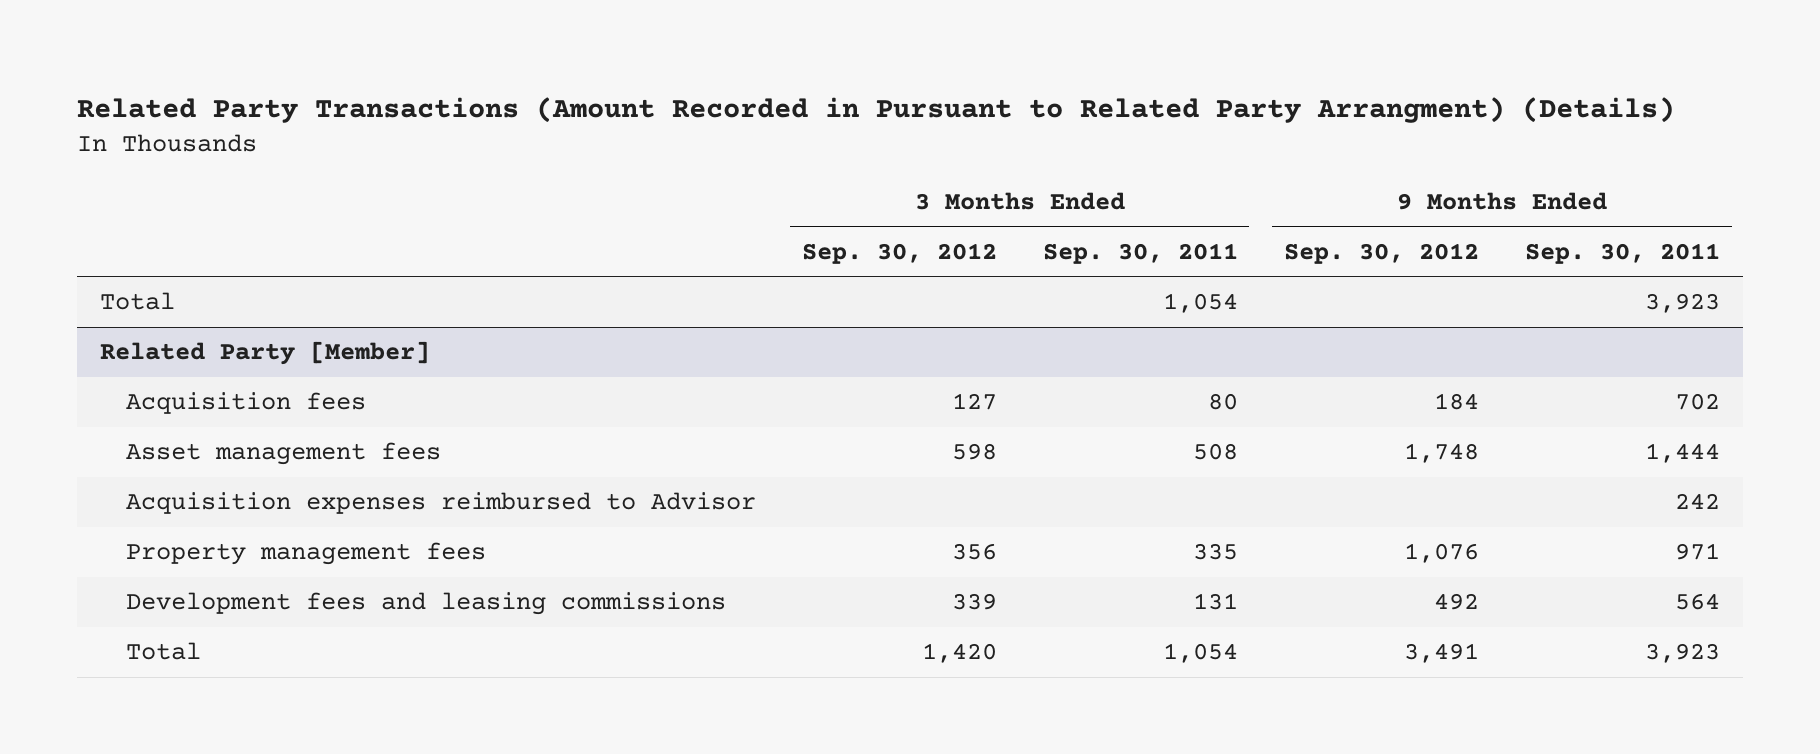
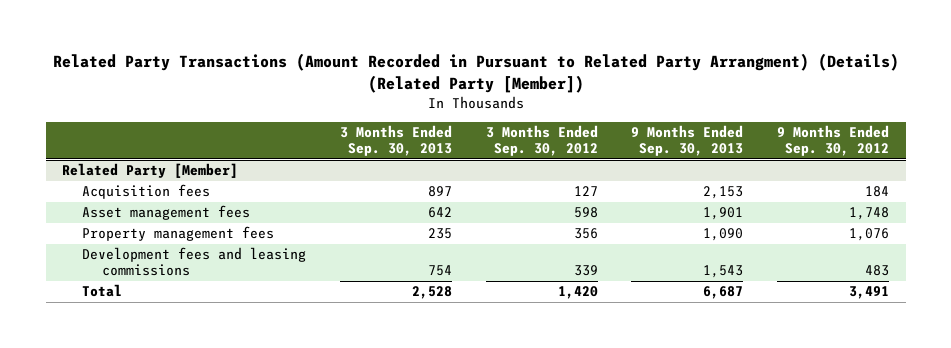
- Related Party Transactions (Amount Recorded in Pursuant to Related Party Arrangment) (Details)
+ Related Party Transactions (Amount Recorded in Pursuant to Related Party Arrangment) (Details) (Related Party [Member])
- | 3 Months Ended Sep. 30, 2012 | 3 Months Ended Sep. 30, 2011 | 9 Months Ended Sep. 30, 2012 | 9 Months Ended Sep. 30, 2011
+ | 3 Months Ended Sep. 30, 2013 | 3 Months Ended Sep. 30, 2012 | 9 Months Ended Sep. 30, 2013 | 9 Months Ended Sep. 30, 2012
- Total | | 1,054 | | 3,923
@ Related Party [Member]
- Acquisition expenses reimbursed to Advisor | | | | 242
- Development fees and leasing commissions | 339 | 131 | 492 | 564
+ Development fees and leasing commissions | 754 | 339 | 1,543 | 483

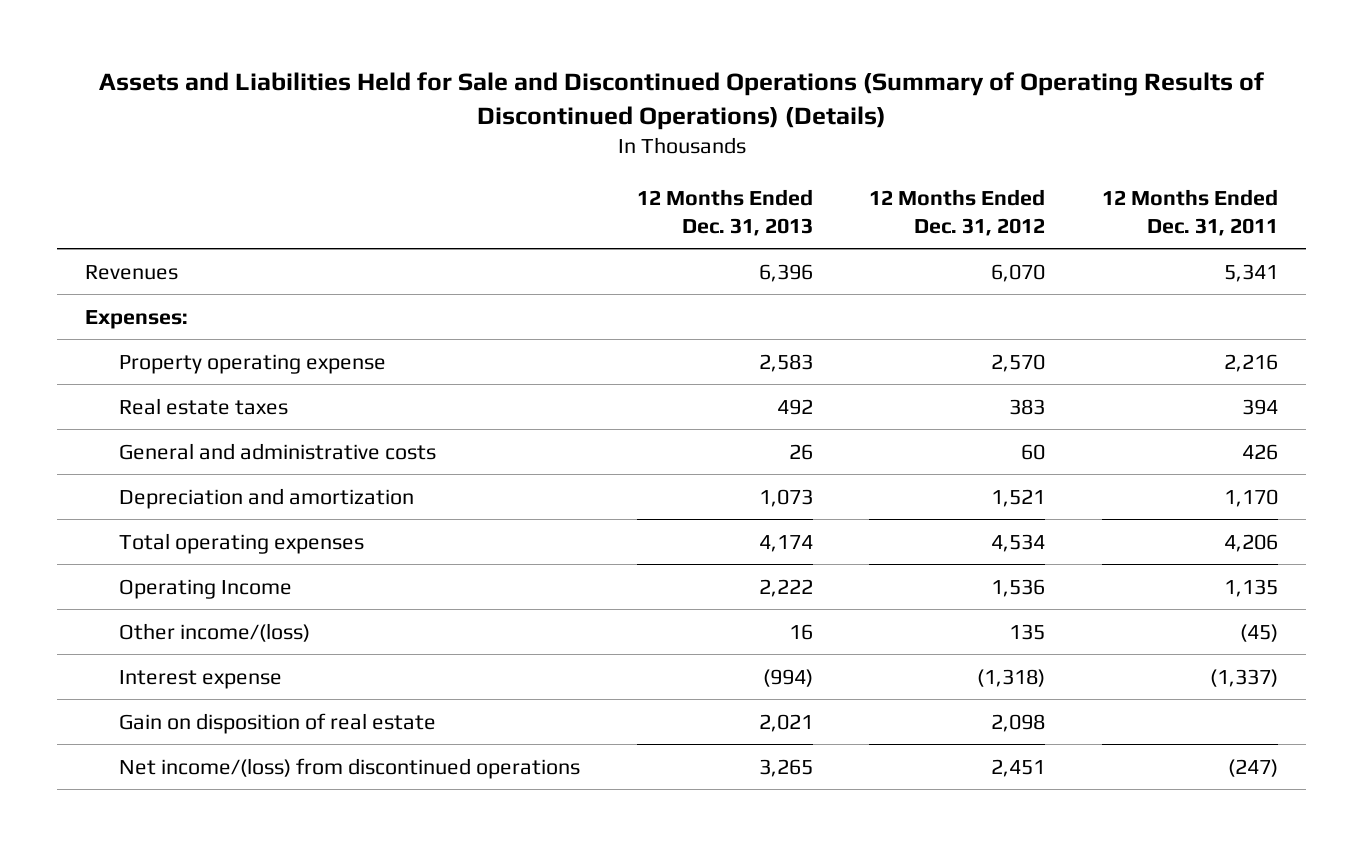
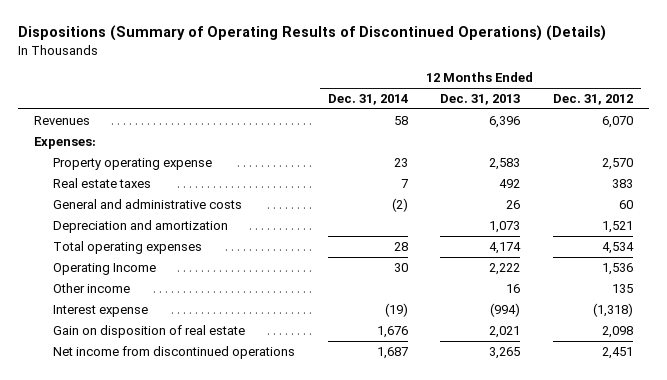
- Assets and Liabilities Held for Sale and Discontinued Operations (Summary of Operating Results of Discontinued Operations) (Details)
+ Dispositions (Summary of Operating Results of Discontinued Operations) (Details)
- | 12 Months Ended Dec. 31, 2013 | 12 Months Ended Dec. 31, 2012 | 12 Months Ended Dec. 31, 2011
+ | 12 Months Ended Dec. 31, 2014 | 12 Months Ended Dec. 31, 2013 | 12 Months Ended Dec. 31, 2012
- Other income/(loss) | 16 | 135 | (45)
+ Other income | | 16 | 135
- Net income/(loss) from discontinued operations | 3,265 | 2,451 | (247)
+ Net income from discontinued operations | 1,687 | 3,265 | 2,451

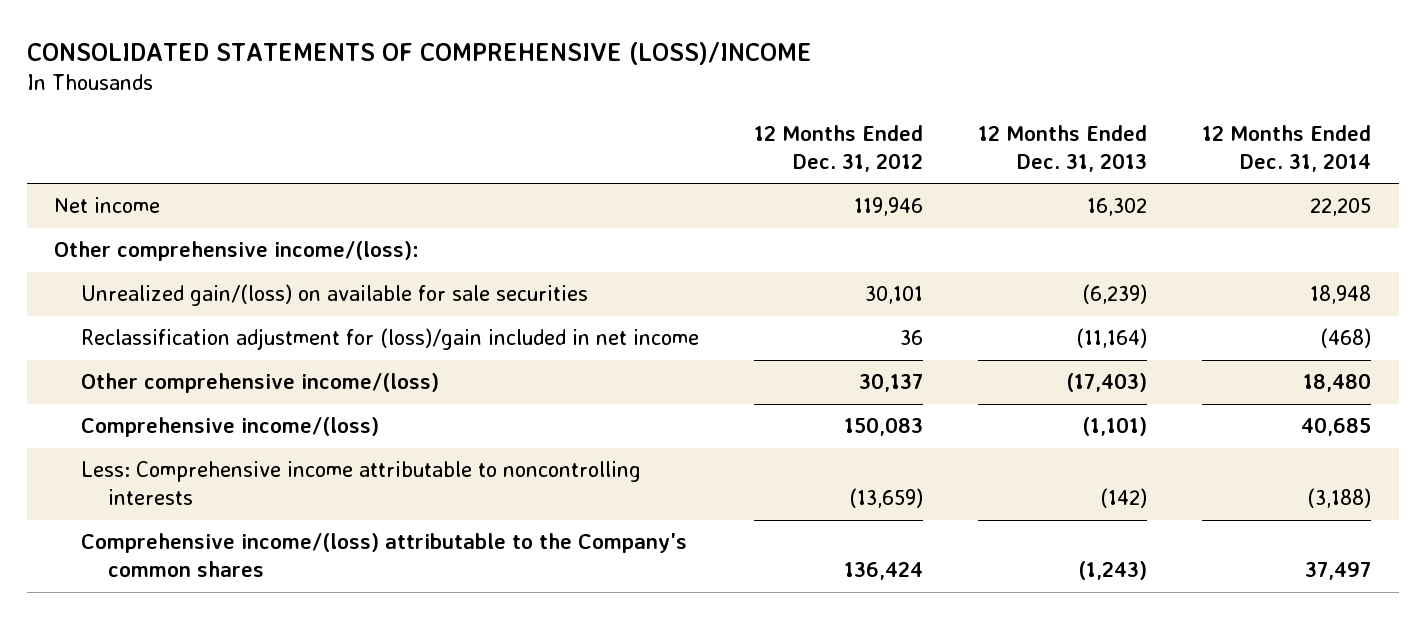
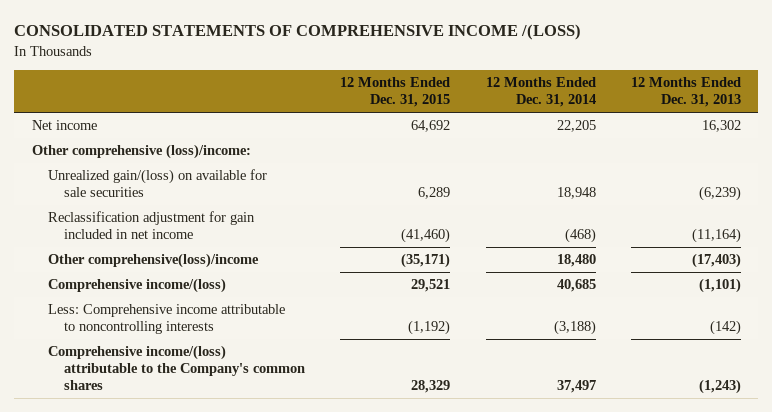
- CONSOLIDATED STATEMENTS OF COMPREHENSIVE (LOSS)/INCOME
+ CONSOLIDATED STATEMENTS OF COMPREHENSIVE INCOME /(LOSS)
- | 12 Months Ended Dec. 31, 2012 | 12 Months Ended Dec. 31, 2013 | 12 Months Ended Dec. 31, 2014
+ | 12 Months Ended Dec. 31, 2015 | 12 Months Ended Dec. 31, 2014 | 12 Months Ended Dec. 31, 2013
- Other comprehensive income/(loss):
+ Other comprehensive (loss)/income:
- Reclassification adjustment for (loss)/gain included in net income | 36 | (11,164) | (468)
- Other comprehensive income/(loss) | 30,137 | (17,403) | 18,480
+ Reclassification adjustment for gain included in net income | (41,460) | (468) | (11,164)
+ Other comprehensive(loss)/income | (35,171) | 18,480 | (17,403)

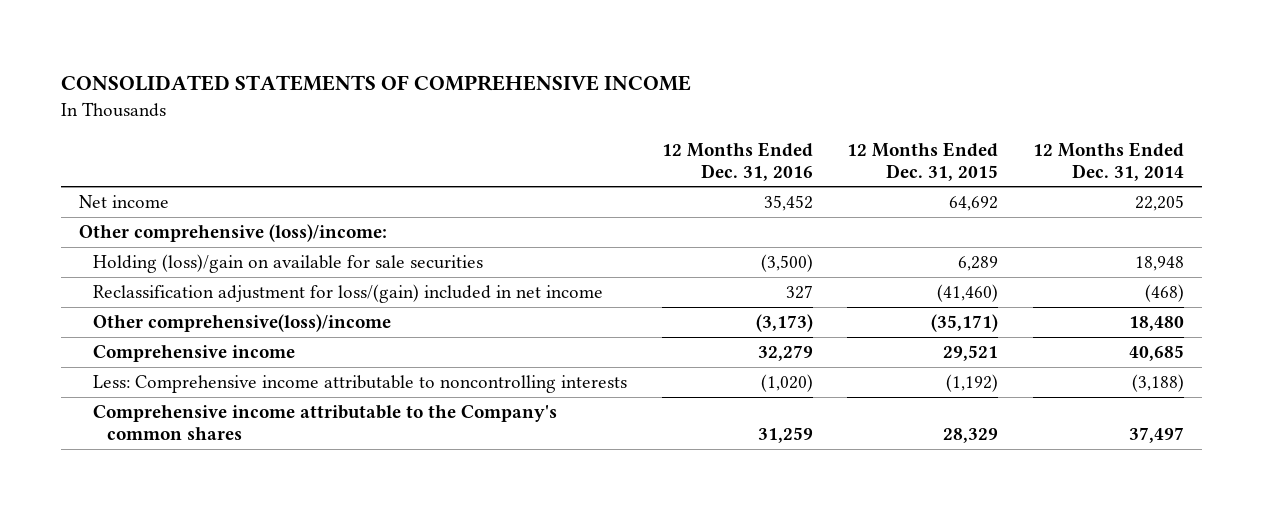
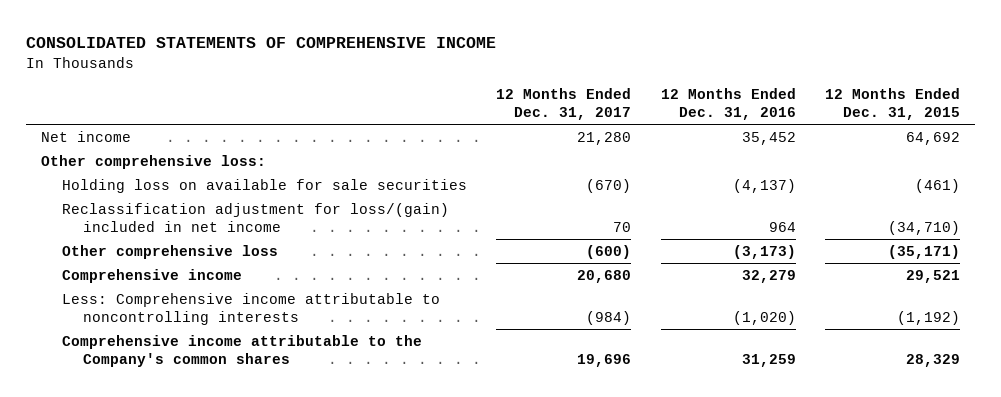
- | 12 Months Ended Dec. 31, 2016 | 12 Months Ended Dec. 31, 2015 | 12 Months Ended Dec. 31, 2014
+ | 12 Months Ended Dec. 31, 2017 | 12 Months Ended Dec. 31, 2016 | 12 Months Ended Dec. 31, 2015
- Other comprehensive (loss)/income:
- Holding (loss)/gain on available for sale securities | (3,500) | 6,289 | 18,948
- Reclassification adjustment for loss/(gain) included in net income | 327 | (41,460) | (468)
- Other comprehensive(loss)/income | (3,173) | (35,171) | 18,480
+ Other comprehensive loss:
+ Holding loss on available for sale securities | (670) | (4,137) | (461)
+ Reclassification adjustment for loss/(gain) included in net income | 70 | 964 | (34,710)
+ Other comprehensive loss | (600) | (3,173) | (35,171)

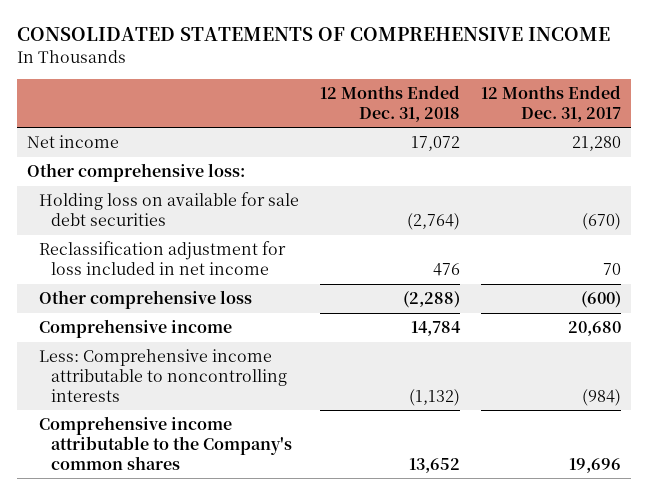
- | 12 Months Ended Dec. 31, 2017 | 12 Months Ended Dec. 31, 2016 | 12 Months Ended Dec. 31, 2015
+ | 12 Months Ended Dec. 31, 2018 | 12 Months Ended Dec. 31, 2017
- Holding loss on available for sale securities | (670) | (4,137) | (461)
- Reclassification adjustment for loss/(gain) included in net income | 70 | 964 | (34,710)
+ Holding loss on available for sale debt securities | (2,764) | (670)
+ Reclassification adjustment for loss included in net income | 476 | 70

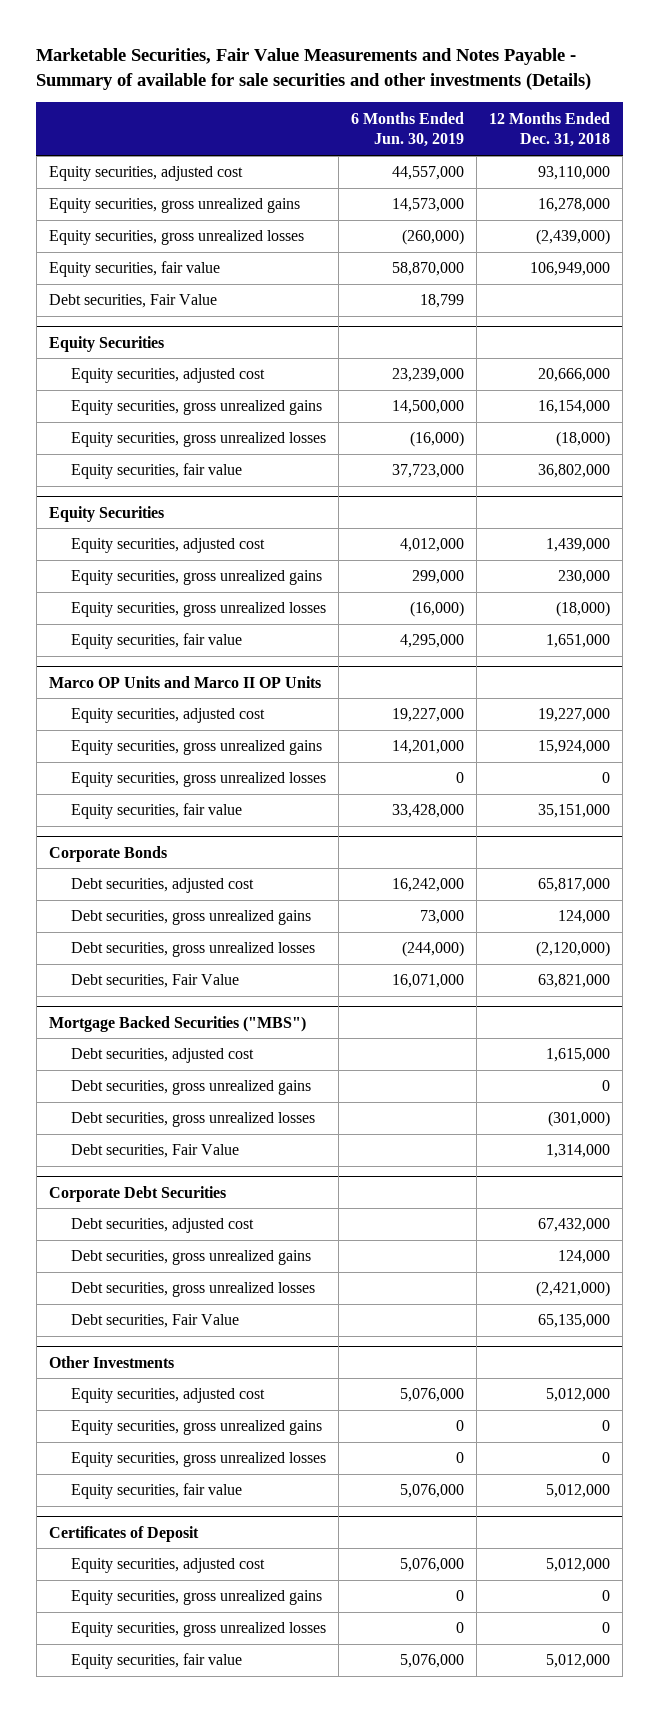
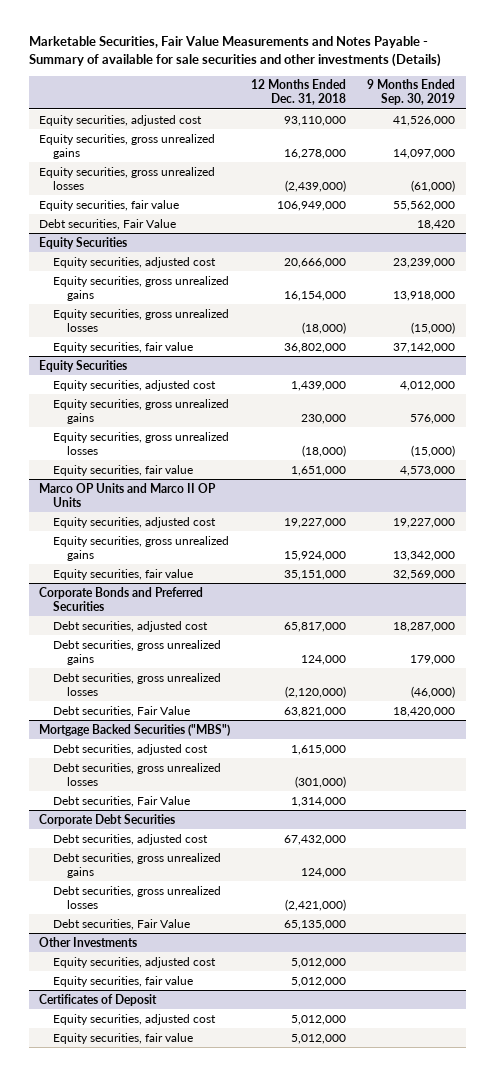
- | 6 Months Ended Jun. 30, 2019 | 12 Months Ended Dec. 31, 2018
+ | 12 Months Ended Dec. 31, 2018 | 9 Months Ended Sep. 30, 2019
@ Marco OP Units and Marco II OP Units
- Equity securities, gross unrealized losses | 0 | 0
- Corporate Bonds
+ Corporate Bonds and Preferred Securities
@ Mortgage Backed Securities ("MBS")
- Debt securities, gross unrealized gains | | 0
@ Other Investments
- Equity securities, gross unrealized gains | 0 | 0
- Equity securities, gross unrealized losses | 0 | 0
@ Certificates of Deposit
- Equity securities, gross unrealized gains | 0 | 0
- Equity securities, gross unrealized losses | 0 | 0

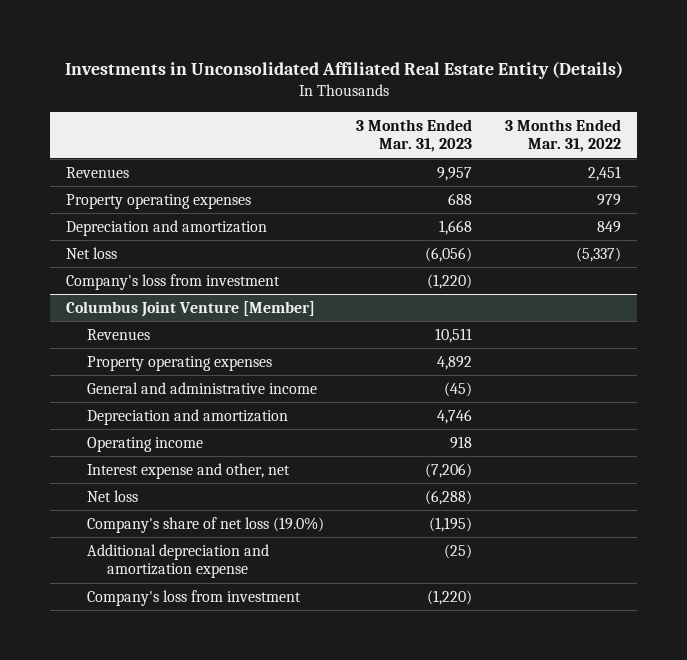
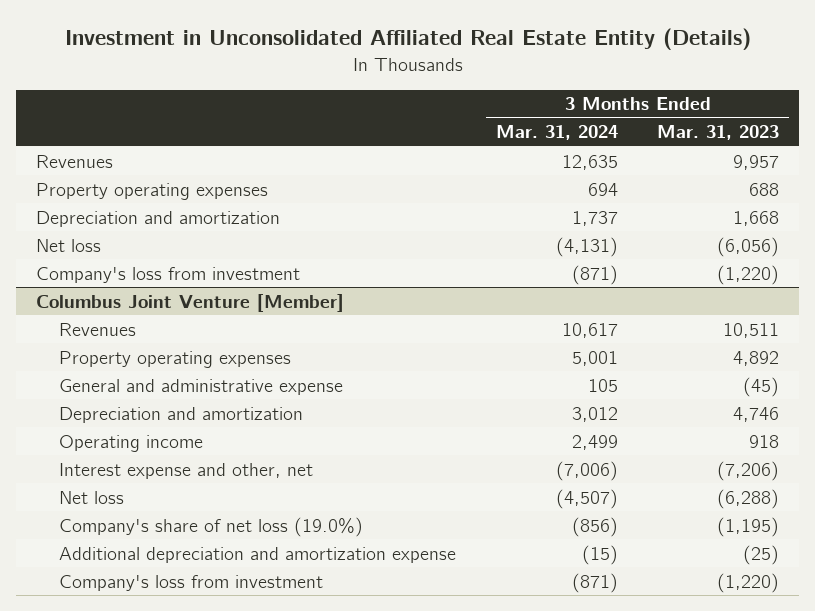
- Investments in Unconsolidated Affiliated Real Estate Entity (Details)
+ Investment in Unconsolidated Affiliated Real Estate Entity (Details)
- | 3 Months Ended Mar. 31, 2023 | 3 Months Ended Mar. 31, 2022
+ | 3 Months Ended Mar. 31, 2024 | 3 Months Ended Mar. 31, 2023
@ Columbus Joint Venture [Member]
- General and administrative income | (45) |
+ General and administrative expense | 105 | (45)

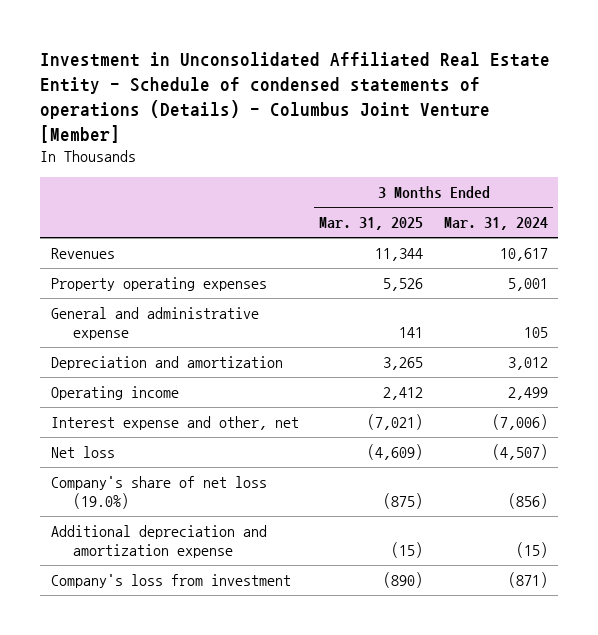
- Investment in Unconsolidated Affiliated Real Estate Entity (Details)
+ Investment in Unconsolidated Affiliated Real Estate Entity - Schedule of condensed statements of operations (Details) - Columbus Joint Venture [Member]
- | 3 Months Ended Mar. 31, 2024 | 3 Months Ended Mar. 31, 2023
+ | 3 Months Ended Mar. 31, 2025 | 3 Months Ended Mar. 31, 2024
- Revenues | 12,635 | 9,957
- Property operating expenses | 694 | 688
- Depreciation and amortization | 1,737 | 1,668
- Net loss | (4,131) | (6,056)
- Company's loss from investment | (871) | (1,220)
- Columbus Joint Venture [Member]

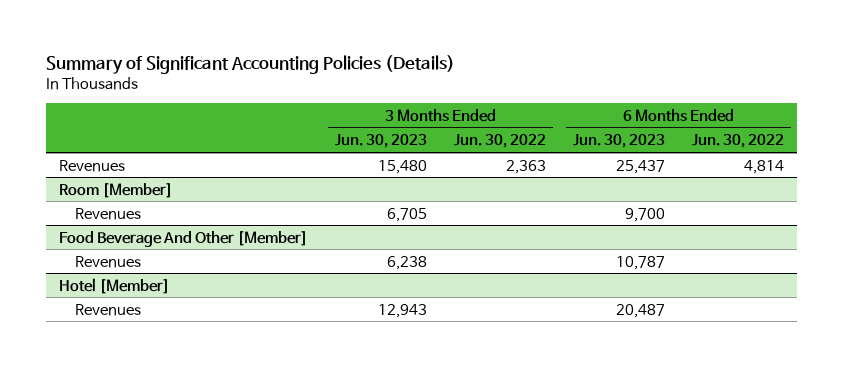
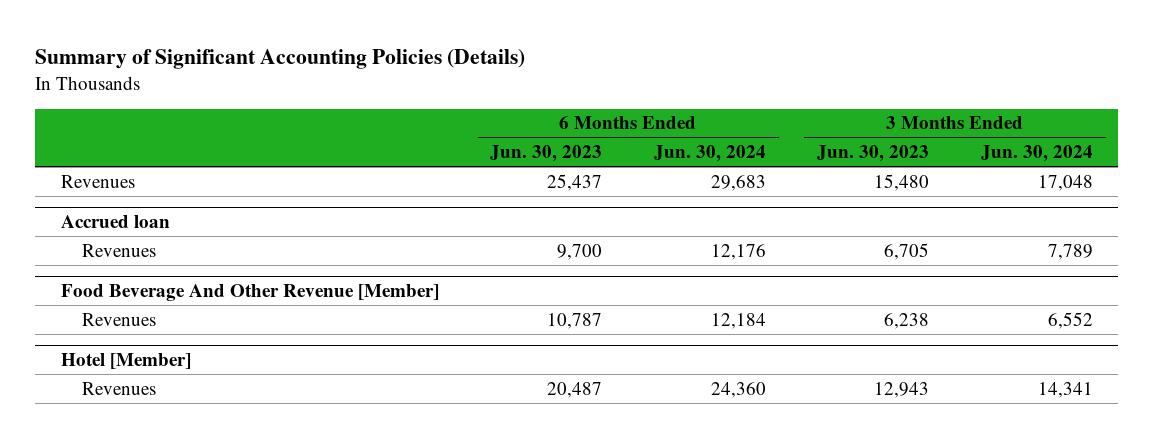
- | 3 Months Ended Jun. 30, 2023 | 3 Months Ended Jun. 30, 2022 | 6 Months Ended Jun. 30, 2023 | 6 Months Ended Jun. 30, 2022
+ | 6 Months Ended Jun. 30, 2023 | 6 Months Ended Jun. 30, 2024 | 3 Months Ended Jun. 30, 2023 | 3 Months Ended Jun. 30, 2024
- Room [Member]
+ Accrued loan
- Food Beverage And Other [Member]
+ Food Beverage And Other Revenue [Member]

